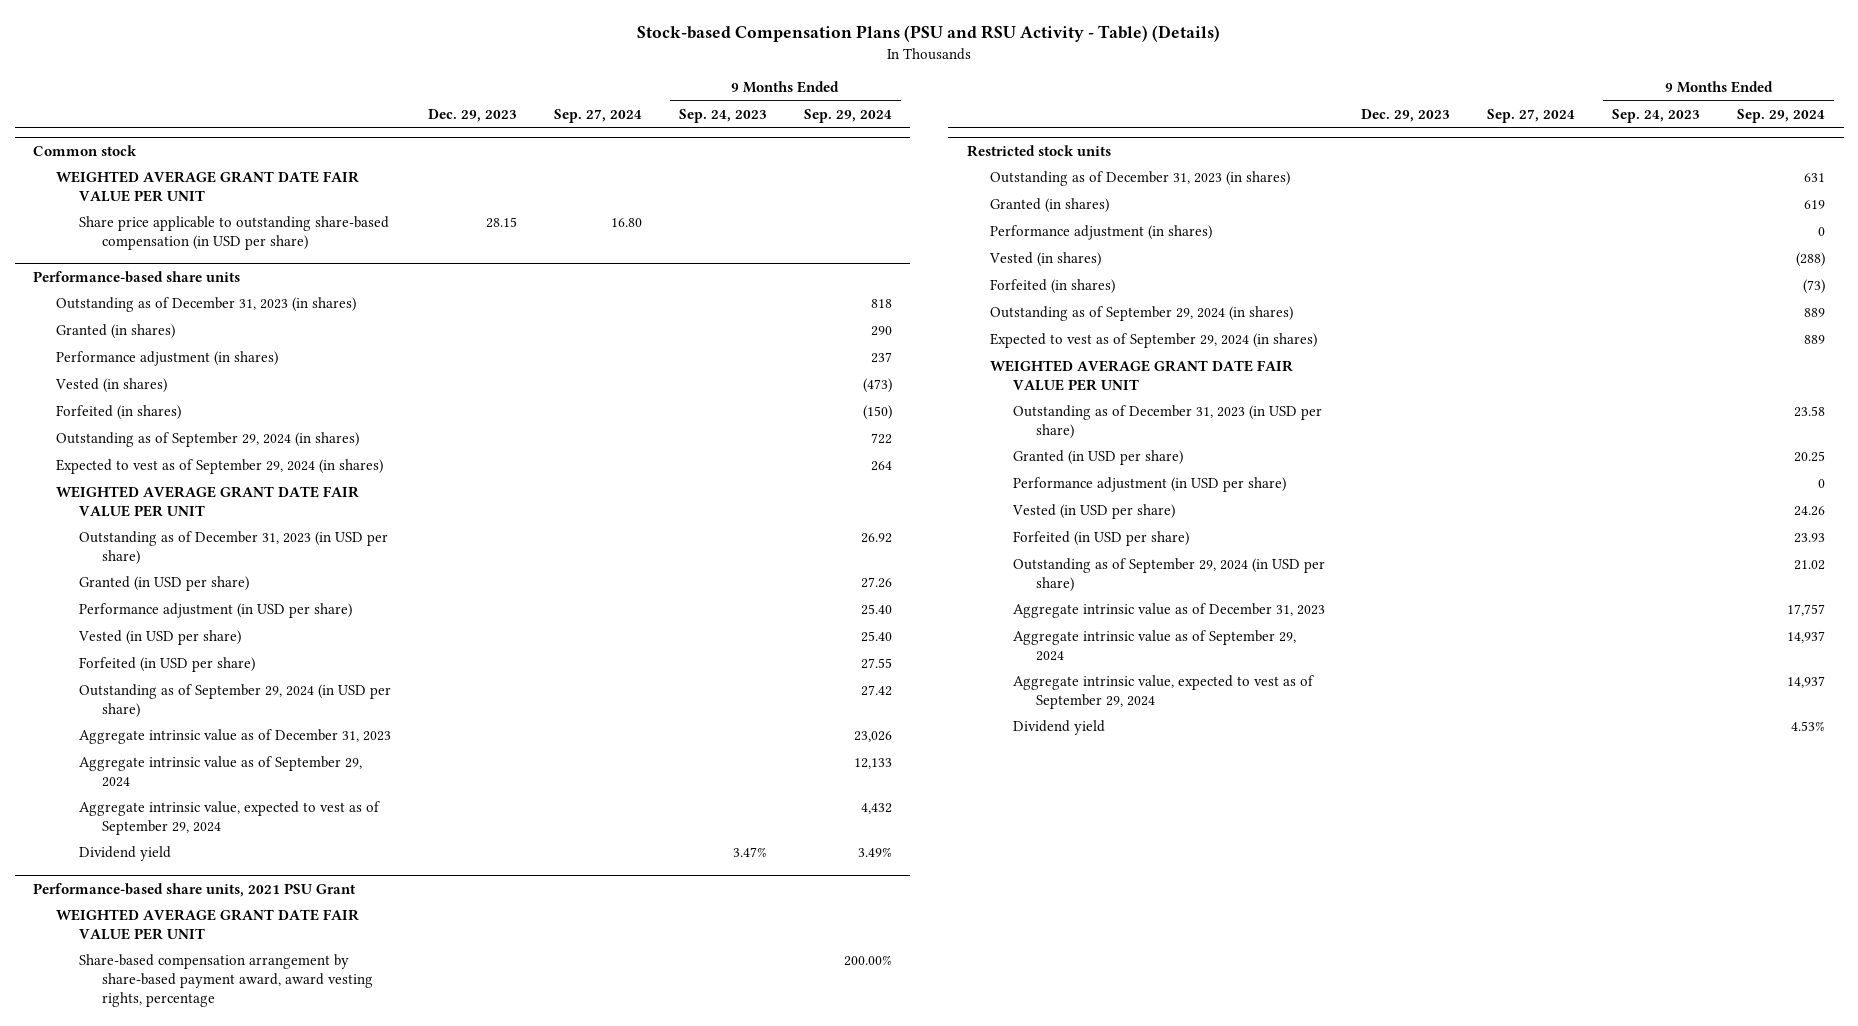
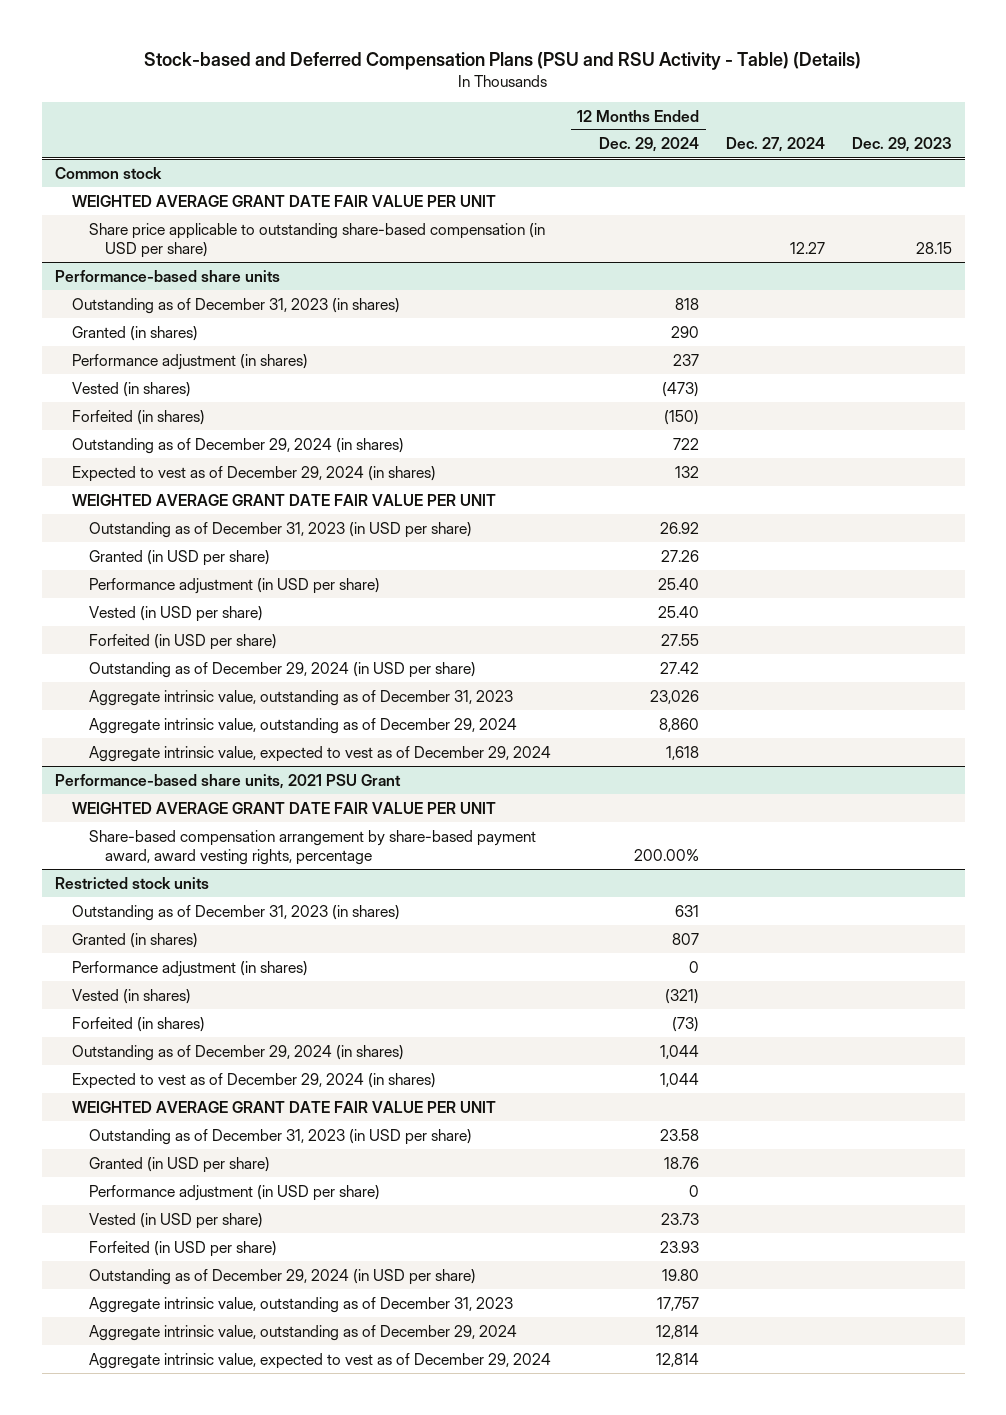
- Stock-based Compensation Plans (PSU and RSU Activity - Table) (Details)
+ Stock-based and Deferred Compensation Plans (PSU and RSU Activity - Table) (Details)
- | Dec. 29, 2023 | Sep. 27, 2024 | 9 Months Ended Sep. 24, 2023 | 9 Months Ended Sep. 29, 2024
+ | 12 Months Ended Dec. 29, 2024 | Dec. 27, 2024 | Dec. 29, 2023
@ Performance-based share units
- Outstanding as of September 29, 2024 (in shares) | | | | 722
- Expected to vest as of September 29, 2024 (in shares) | | | | 264
+ Outstanding as of December 29, 2024 (in shares) | 722 | |
+ Expected to vest as of December 29, 2024 (in shares) | 132 | |
- Outstanding as of September 29, 2024 (in USD per share) | | | | 27.42
- Aggregate intrinsic value as of December 31, 2023 | | | | 23,026
- Aggregate intrinsic value as of September 29, 2024 | | | | 12,133
- Aggregate intrinsic value, expected to vest as of September 29, 2024 | | | | 4,432
- Dividend yield | | | 3.47% | 3.49%
+ Outstanding as of December 29, 2024 (in USD per share) | 27.42 | |
+ Aggregate intrinsic value, outstanding as of December 31, 2023 | 23,026 | |
+ Aggregate intrinsic value, outstanding as of December 29, 2024 | 8,860 | |
+ Aggregate intrinsic value, expected to vest as of December 29, 2024 | 1,618 | |
@ Restricted stock units
- Outstanding as of September 29, 2024 (in shares) | | | | 889
- Expected to vest as of September 29, 2024 (in shares) | | | | 889
+ Outstanding as of December 29, 2024 (in shares) | 1,044 | |
+ Expected to vest as of December 29, 2024 (in shares) | 1,044 | |
- Outstanding as of September 29, 2024 (in USD per share) | | | | 21.02
- Aggregate intrinsic value as of December 31, 2023 | | | | 17,757
- Aggregate intrinsic value as of September 29, 2024 | | | | 14,937
- Aggregate intrinsic value, expected to vest as of September 29, 2024 | | | | 14,937
- Dividend yield | | | | 4.53%
+ Outstanding as of December 29, 2024 (in USD per share) | 19.80 | |
+ Aggregate intrinsic value, outstanding as of December 31, 2023 | 17,757 | |
+ Aggregate intrinsic value, outstanding as of December 29, 2024 | 12,814 | |
+ Aggregate intrinsic value, expected to vest as of December 29, 2024 | 12,814 | |

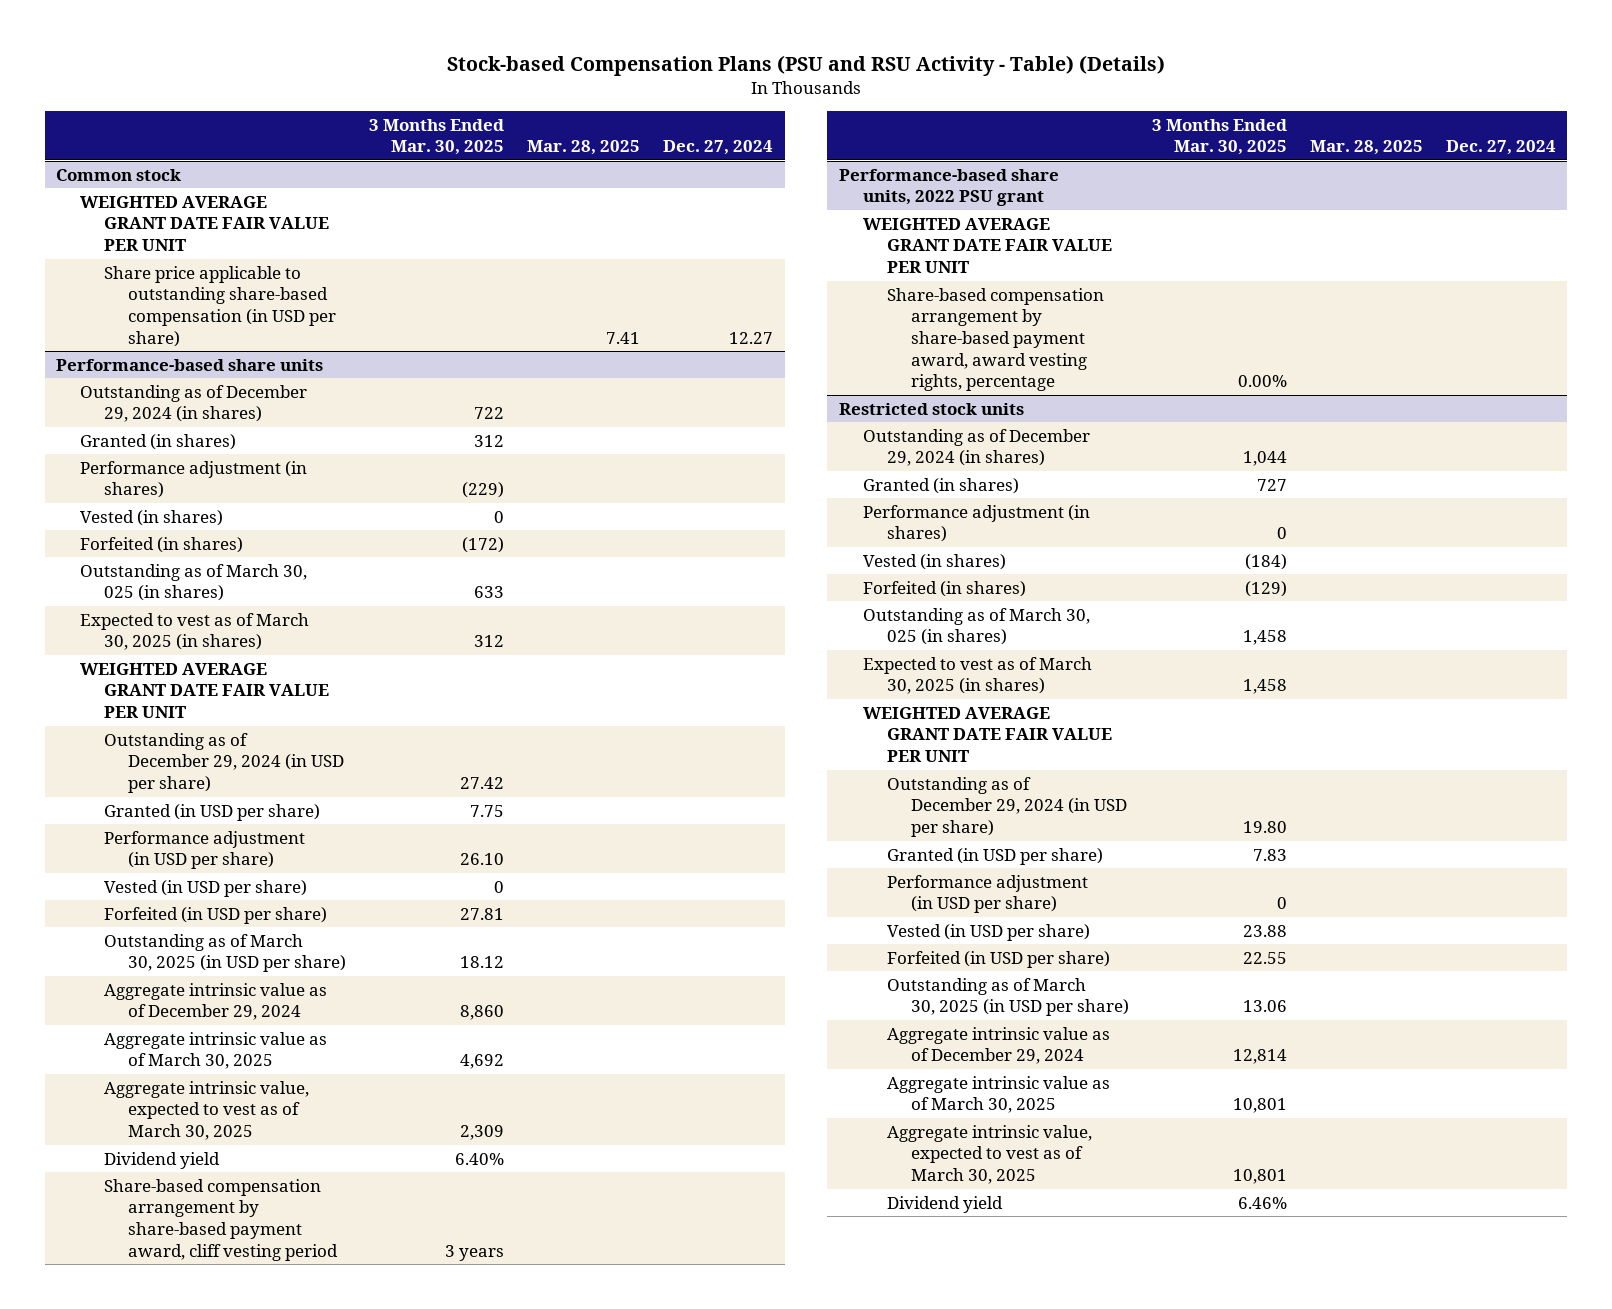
- Stock-based and Deferred Compensation Plans (PSU and RSU Activity - Table) (Details)
+ Stock-based Compensation Plans (PSU and RSU Activity - Table) (Details)
- | 12 Months Ended Dec. 29, 2024 | Dec. 27, 2024 | Dec. 29, 2023
+ | 3 Months Ended Mar. 30, 2025 | Mar. 28, 2025 | Dec. 27, 2024
@ Performance-based share units
- Outstanding as of December 31, 2023 (in shares) | 818 | |
moved up: Outstanding as of December 29, 2024 (in shares) | 722 | |
- Expected to vest as of December 29, 2024 (in shares) | 132 | |
+ Outstanding as of March 30, 025 (in shares) | 633 | |
+ Expected to vest as of March 30, 2025 (in shares) | 312 | |
- Outstanding as of December 31, 2023 (in USD per share) | 26.92 | |
moved up: Outstanding as of December 29, 2024 (in USD per share) | 27.42 | |
- Aggregate intrinsic value, outstanding as of December 31, 2023 | 23,026 | |
- Aggregate intrinsic value, outstanding as of December 29, 2024 | 8,860 | |
- Aggregate intrinsic value, expected to vest as of December 29, 2024 | 1,618 | |
- Performance-based share units, 2021 PSU Grant
@ Performance-based share units
+ Outstanding as of March 30, 2025 (in USD per share) | 18.12 | |
+ Aggregate intrinsic value as of December 29, 2024 | 8,860 | |
+ Aggregate intrinsic value as of March 30, 2025 | 4,692 | |
+ Aggregate intrinsic value, expected to vest as of March 30, 2025 | 2,309 | |
+ Dividend yield | 6.40% | |
+ Share-based compensation arrangement by share-based payment award, cliff vesting period | 3 years | |
+ Performance-based share units, 2022 PSU grant
@ Restricted stock units
- Outstanding as of December 31, 2023 (in shares) | 631 | |
moved up: Outstanding as of December 29, 2024 (in shares) | 1,044 | |
- Expected to vest as of December 29, 2024 (in shares) | 1,044 | |
+ Outstanding as of March 30, 025 (in shares) | 1,458 | |
+ Expected to vest as of March 30, 2025 (in shares) | 1,458 | |
- Outstanding as of December 31, 2023 (in USD per share) | 23.58 | |
moved up: Outstanding as of December 29, 2024 (in USD per share) | 19.80 | |
- Aggregate intrinsic value, outstanding as of December 31, 2023 | 17,757 | |
- Aggregate intrinsic value, outstanding as of December 29, 2024 | 12,814 | |
- Aggregate intrinsic value, expected to vest as of December 29, 2024 | 12,814 | |
+ Outstanding as of March 30, 2025 (in USD per share) | 13.06 | |
+ Aggregate intrinsic value as of December 29, 2024 | 12,814 | |
+ Aggregate intrinsic value as of March 30, 2025 | 10,801 | |
+ Aggregate intrinsic value, expected to vest as of March 30, 2025 | 10,801 | |
+ Dividend yield | 6.46% | |

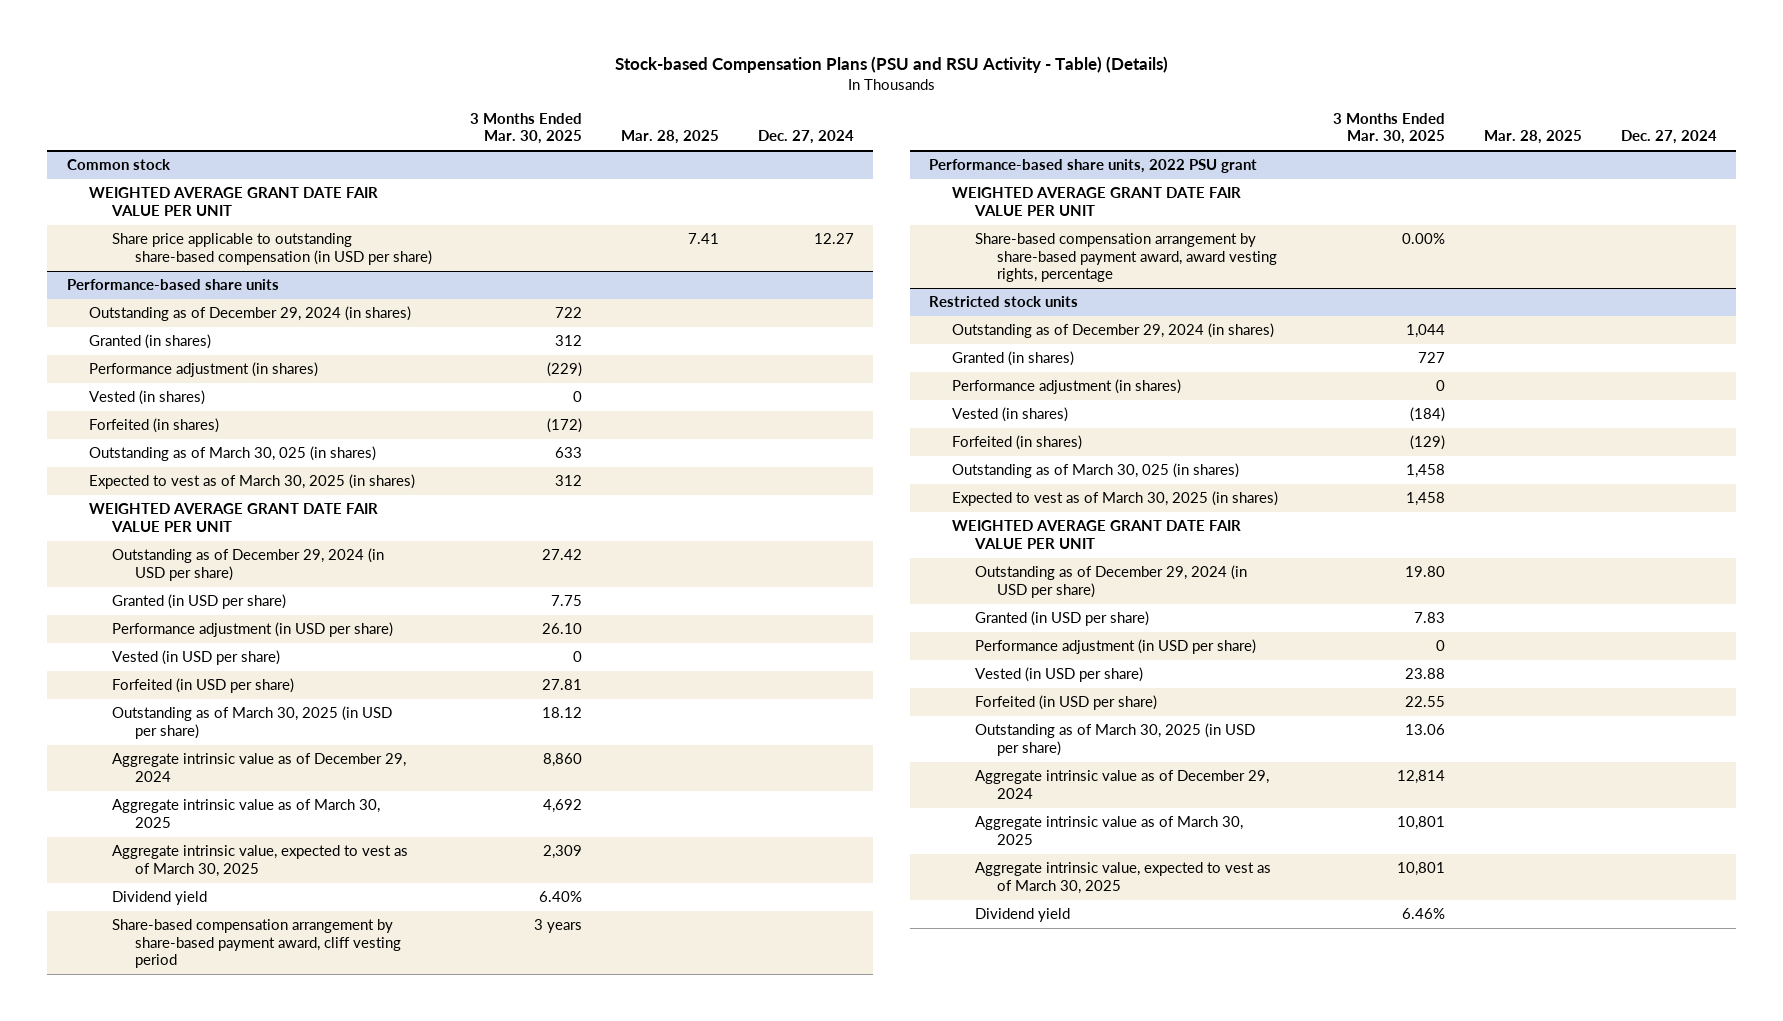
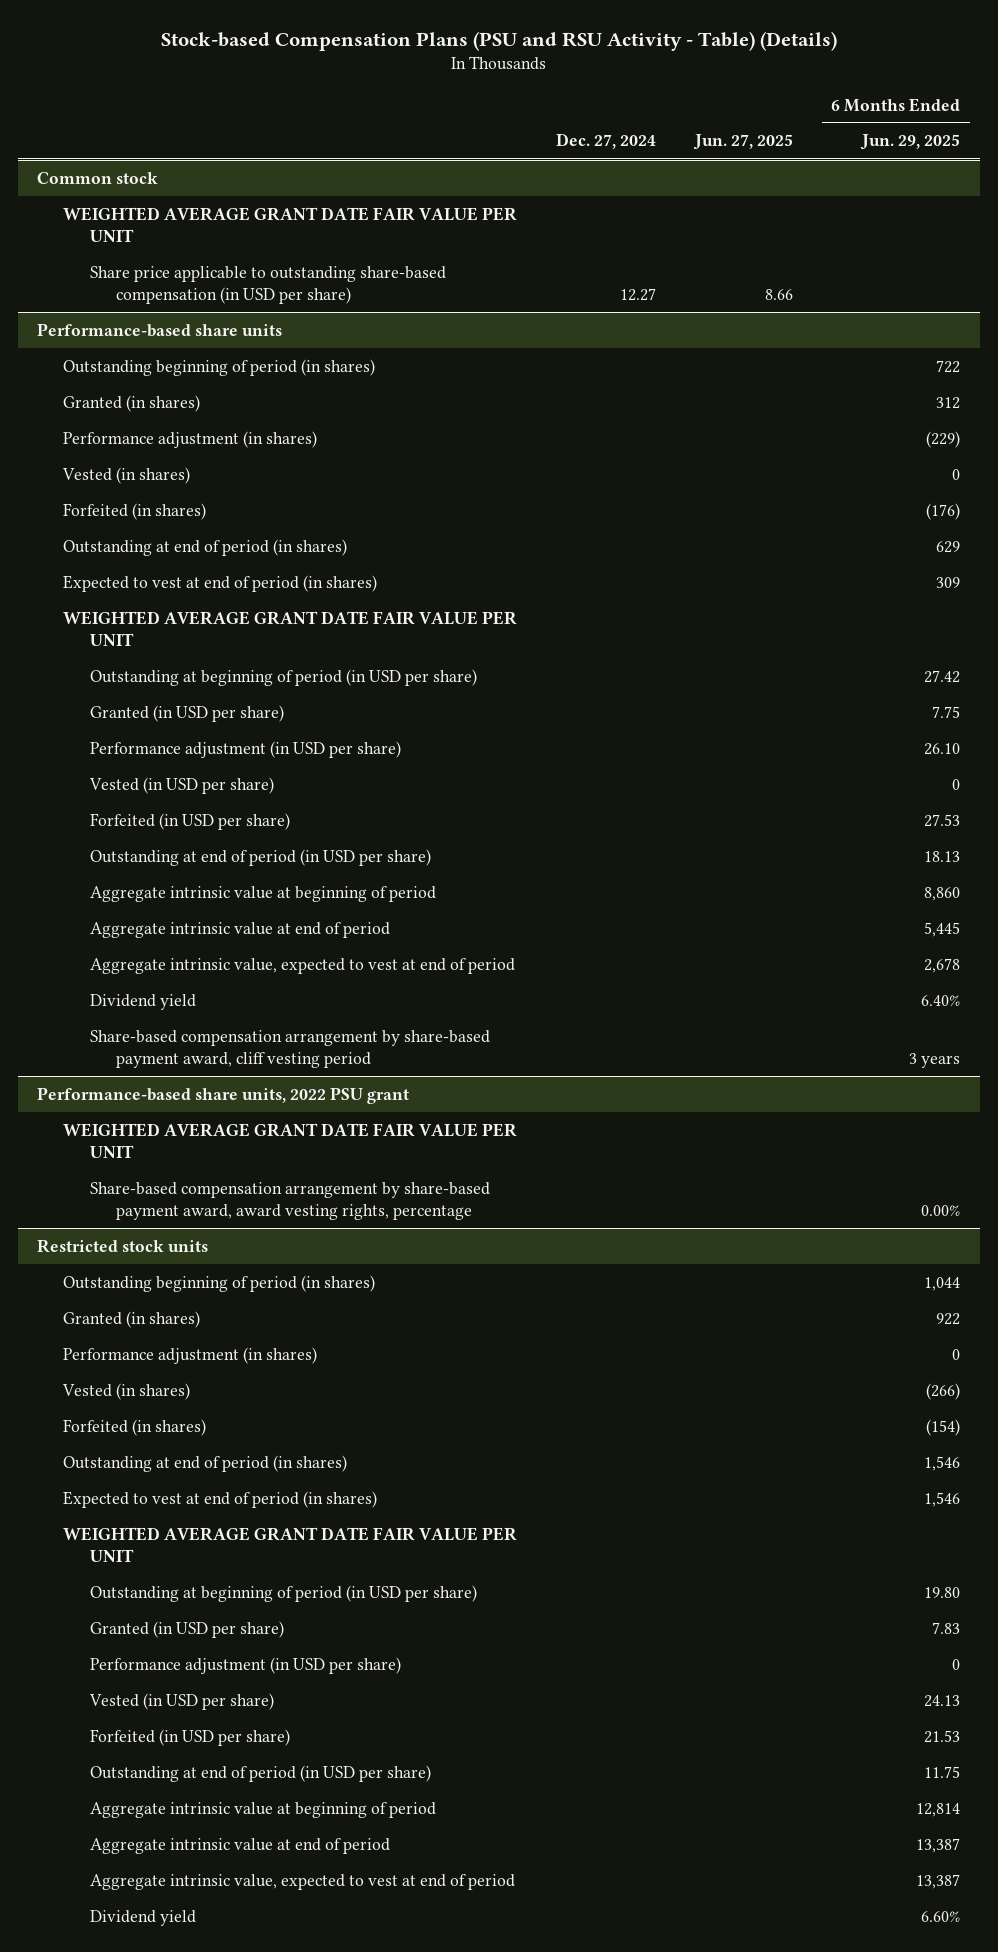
- | 3 Months Ended Mar. 30, 2025 | Mar. 28, 2025 | Dec. 27, 2024
+ | Dec. 27, 2024 | Jun. 27, 2025 | 6 Months Ended Jun. 29, 2025
@ Performance-based share units
- Outstanding as of December 29, 2024 (in shares) | 722 | |
+ Outstanding beginning of period (in shares) | | | 722
- Outstanding as of March 30, 025 (in shares) | 633 | |
- Expected to vest as of March 30, 2025 (in shares) | 312 | |
+ Outstanding at end of period (in shares) | | | 629
+ Expected to vest at end of period (in shares) | | | 309
- Outstanding as of December 29, 2024 (in USD per share) | 27.42 | |
+ Outstanding at beginning of period (in USD per share) | | | 27.42
- Outstanding as of March 30, 2025 (in USD per share) | 18.12 | |
- Aggregate intrinsic value as of December 29, 2024 | 8,860 | |
- Aggregate intrinsic value as of March 30, 2025 | 4,692 | |
- Aggregate intrinsic value, expected to vest as of March 30, 2025 | 2,309 | |
+ Outstanding at end of period (in USD per share) | | | 18.13
+ Aggregate intrinsic value at beginning of period | | | 8,860
+ Aggregate intrinsic value at end of period | | | 5,445
+ Aggregate intrinsic value, expected to vest at end of period | | | 2,678
@ Restricted stock units
- Outstanding as of December 29, 2024 (in shares) | 1,044 | |
+ Outstanding beginning of period (in shares) | | | 1,044
- Outstanding as of March 30, 025 (in shares) | 1,458 | |
- Expected to vest as of March 30, 2025 (in shares) | 1,458 | |
+ Outstanding at end of period (in shares) | | | 1,546
+ Expected to vest at end of period (in shares) | | | 1,546
- Outstanding as of December 29, 2024 (in USD per share) | 19.80 | |
+ Outstanding at beginning of period (in USD per share) | | | 19.80
- Outstanding as of March 30, 2025 (in USD per share) | 13.06 | |
- Aggregate intrinsic value as of December 29, 2024 | 12,814 | |
- Aggregate intrinsic value as of March 30, 2025 | 10,801 | |
- Aggregate intrinsic value, expected to vest as of March 30, 2025 | 10,801 | |
+ Outstanding at end of period (in USD per share) | | | 11.75
+ Aggregate intrinsic value at beginning of period | | | 12,814
+ Aggregate intrinsic value at end of period | | | 13,387
+ Aggregate intrinsic value, expected to vest at end of period | | | 13,387

